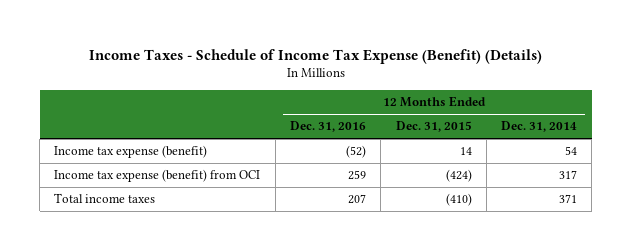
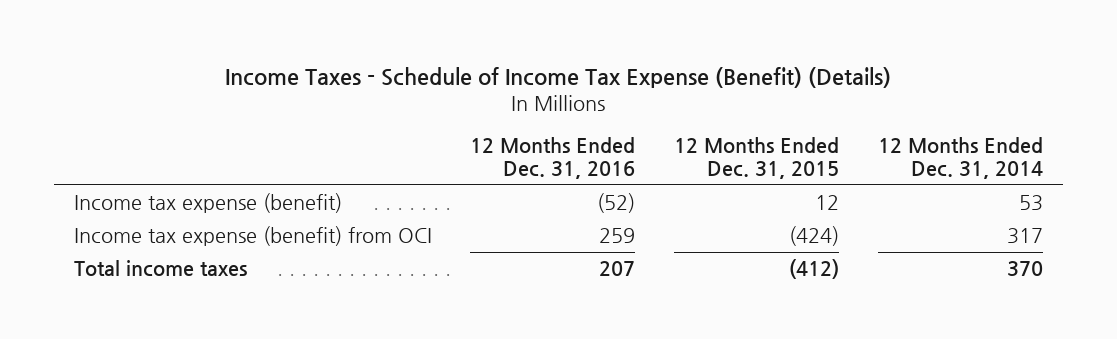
- Income tax expense (benefit) | (52) | 14 | 54
+ Income tax expense (benefit) | (52) | 12 | 53
- Total income taxes | 207 | (410) | 371
+ Total income taxes | 207 | (412) | 370

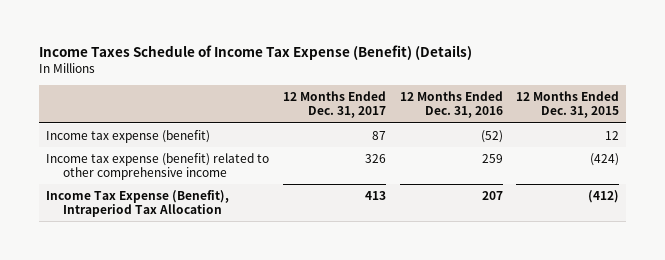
- Income Taxes - Schedule of Income Tax Expense (Benefit) (Details)
+ Income Taxes Schedule of Income Tax Expense (Benefit) (Details)
- | 12 Months Ended Dec. 31, 2016 | 12 Months Ended Dec. 31, 2015 | 12 Months Ended Dec. 31, 2014
+ | 12 Months Ended Dec. 31, 2017 | 12 Months Ended Dec. 31, 2016 | 12 Months Ended Dec. 31, 2015
- Income tax expense (benefit) from OCI | 259 | (424) | 317
- Total income taxes | 207 | (412) | 370
+ Income tax expense (benefit) related to other comprehensive income | 326 | 259 | (424)
+ Income Tax Expense (Benefit), Intraperiod Tax Allocation | 413 | 207 | (412)

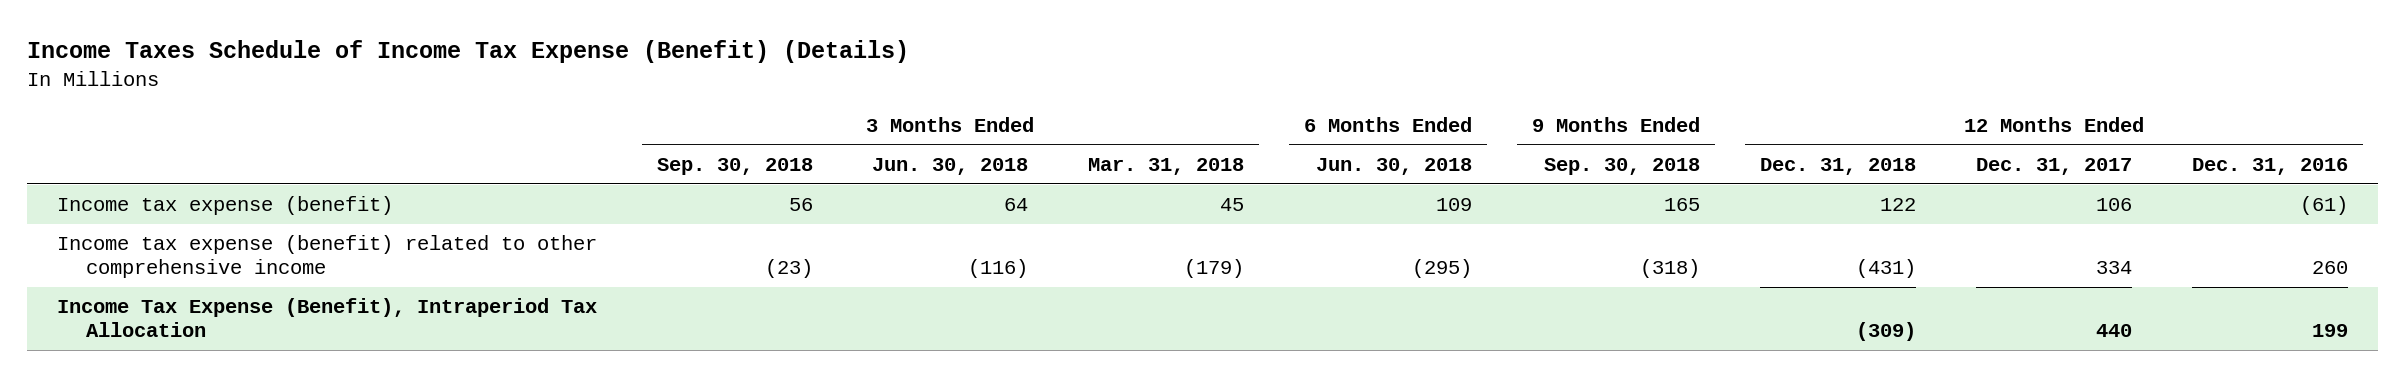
- | 12 Months Ended Dec. 31, 2017 | 12 Months Ended Dec. 31, 2016 | 12 Months Ended Dec. 31, 2015
+ | 3 Months Ended Sep. 30, 2018 | 3 Months Ended Jun. 30, 2018 | 3 Months Ended Mar. 31, 2018 | 6 Months Ended Jun. 30, 2018 | 9 Months Ended Sep. 30, 2018 | 12 Months Ended Dec. 31, 2018 | 12 Months Ended Dec. 31, 2017 | 12 Months Ended Dec. 31, 2016
- Income tax expense (benefit) | 87 | (52) | 12
- Income tax expense (benefit) related to other comprehensive income | 326 | 259 | (424)
- Income Tax Expense (Benefit), Intraperiod Tax Allocation | 413 | 207 | (412)
+ Income tax expense (benefit) | 56 | 64 | 45 | 109 | 165 | 122 | 106 | (61)
+ Income tax expense (benefit) related to other comprehensive income | (23) | (116) | (179) | (295) | (318) | (431) | 334 | 260
+ Income Tax Expense (Benefit), Intraperiod Tax Allocation | | | | | | (309) | 440 | 199

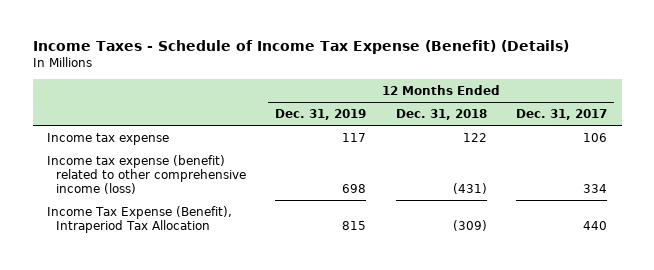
- Income Taxes Schedule of Income Tax Expense (Benefit) (Details)
+ Income Taxes - Schedule of Income Tax Expense (Benefit) (Details)
- | 3 Months Ended Sep. 30, 2018 | 3 Months Ended Jun. 30, 2018 | 3 Months Ended Mar. 31, 2018 | 6 Months Ended Jun. 30, 2018 | 9 Months Ended Sep. 30, 2018 | 12 Months Ended Dec. 31, 2018 | 12 Months Ended Dec. 31, 2017 | 12 Months Ended Dec. 31, 2016
+ | 12 Months Ended Dec. 31, 2019 | 12 Months Ended Dec. 31, 2018 | 12 Months Ended Dec. 31, 2017
- Income tax expense (benefit) | 56 | 64 | 45 | 109 | 165 | 122 | 106 | (61)
- Income tax expense (benefit) related to other comprehensive income | (23) | (116) | (179) | (295) | (318) | (431) | 334 | 260
+ Income tax expense | 117 | 122 | 106
+ Income tax expense (benefit) related to other comprehensive income (loss) | 698 | (431) | 334

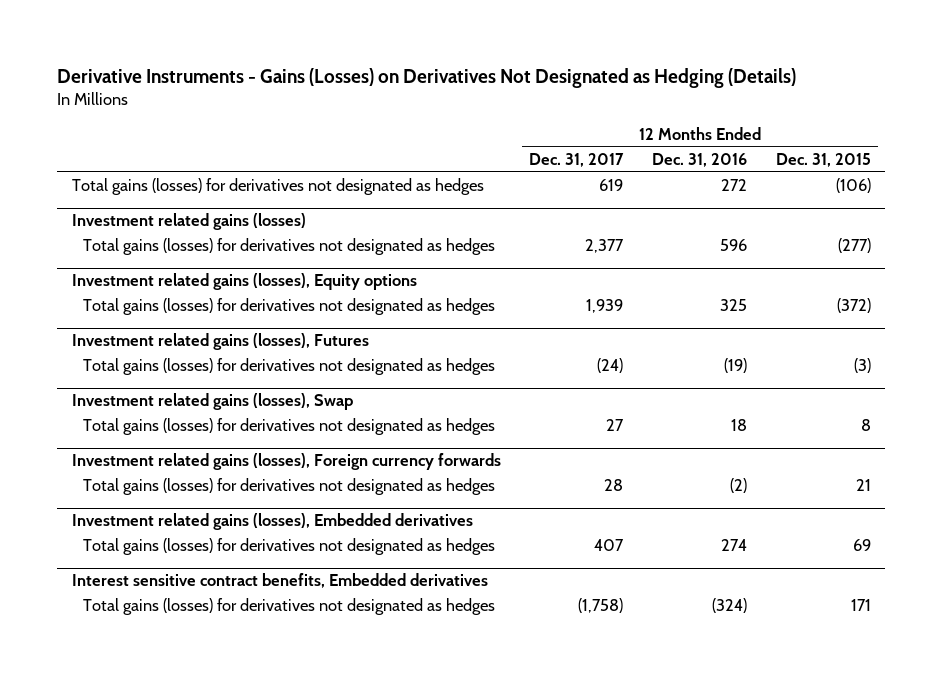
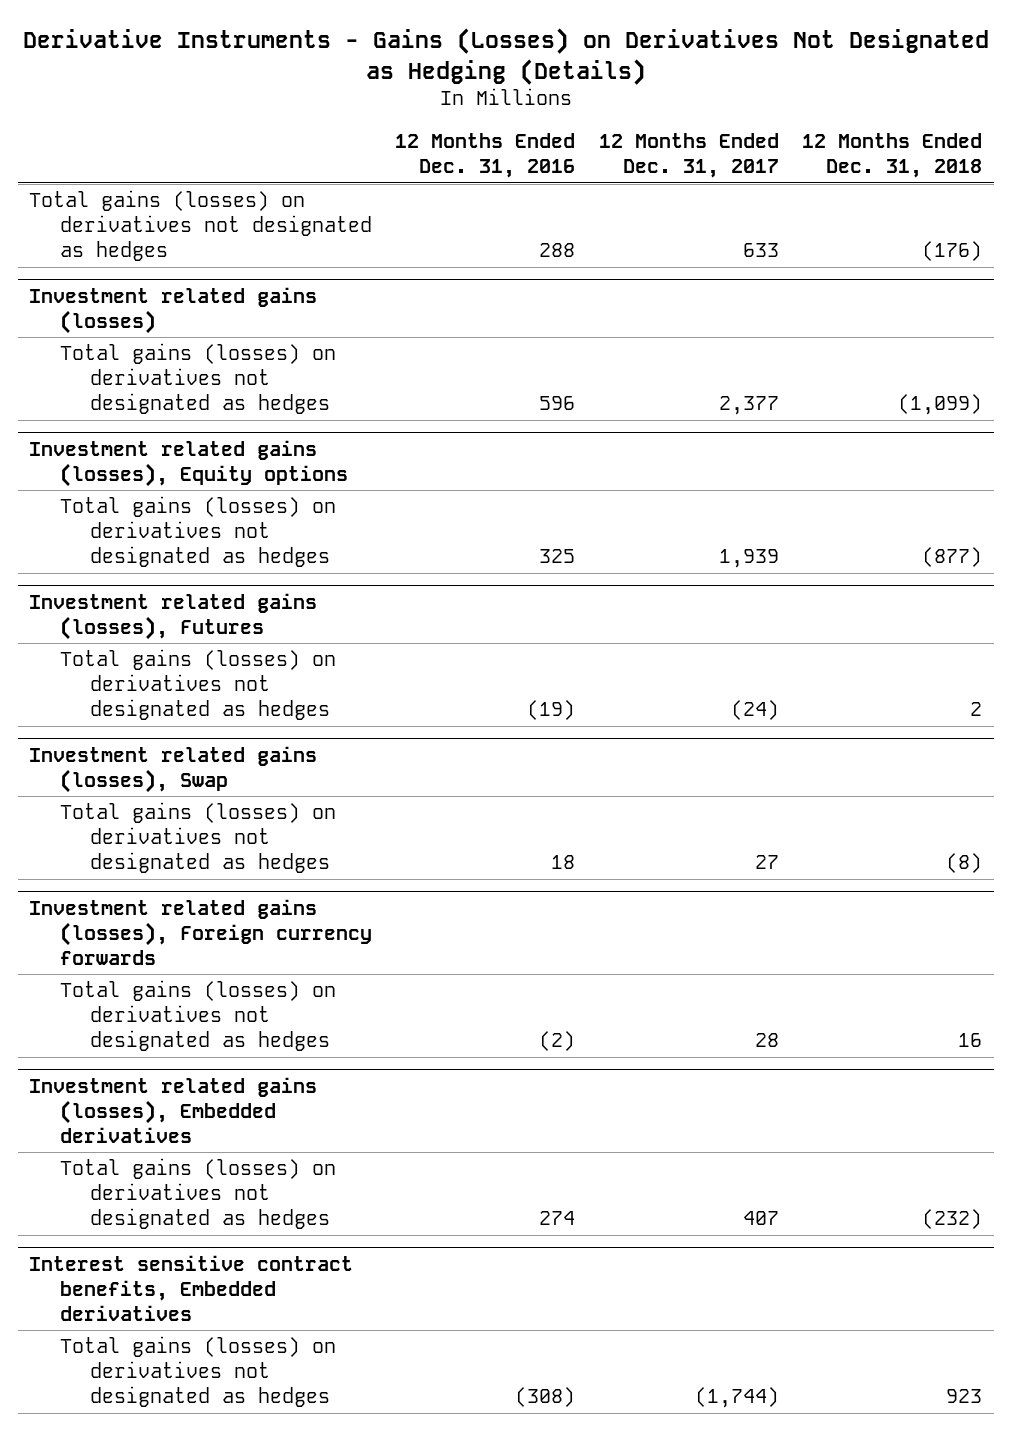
- | 12 Months Ended Dec. 31, 2017 | 12 Months Ended Dec. 31, 2016 | 12 Months Ended Dec. 31, 2015
+ | 12 Months Ended Dec. 31, 2016 | 12 Months Ended Dec. 31, 2017 | 12 Months Ended Dec. 31, 2018
- Total gains (losses) for derivatives not designated as hedges | 619 | 272 | (106)
+ Total gains (losses) on derivatives not designated as hedges | 288 | 633 | (176)
@ Investment related gains (losses)
- Total gains (losses) for derivatives not designated as hedges | 2,377 | 596 | (277)
+ Total gains (losses) on derivatives not designated as hedges | 596 | 2,377 | (1,099)
@ Investment related gains (losses), Equity options
- Total gains (losses) for derivatives not designated as hedges | 1,939 | 325 | (372)
+ Total gains (losses) on derivatives not designated as hedges | 325 | 1,939 | (877)
@ Investment related gains (losses), Futures
- Total gains (losses) for derivatives not designated as hedges | (24) | (19) | (3)
+ Total gains (losses) on derivatives not designated as hedges | (19) | (24) | 2
@ Investment related gains (losses), Swap
- Total gains (losses) for derivatives not designated as hedges | 27 | 18 | 8
+ Total gains (losses) on derivatives not designated as hedges | 18 | 27 | (8)
@ Investment related gains (losses), Foreign currency forwards
- Total gains (losses) for derivatives not designated as hedges | 28 | (2) | 21
+ Total gains (losses) on derivatives not designated as hedges | (2) | 28 | 16
@ Investment related gains (losses), Embedded derivatives
- Total gains (losses) for derivatives not designated as hedges | 407 | 274 | 69
+ Total gains (losses) on derivatives not designated as hedges | 274 | 407 | (232)
@ Interest sensitive contract benefits, Embedded derivatives
- Total gains (losses) for derivatives not designated as hedges | (1,758) | (324) | 171
+ Total gains (losses) on derivatives not designated as hedges | (308) | (1,744) | 923

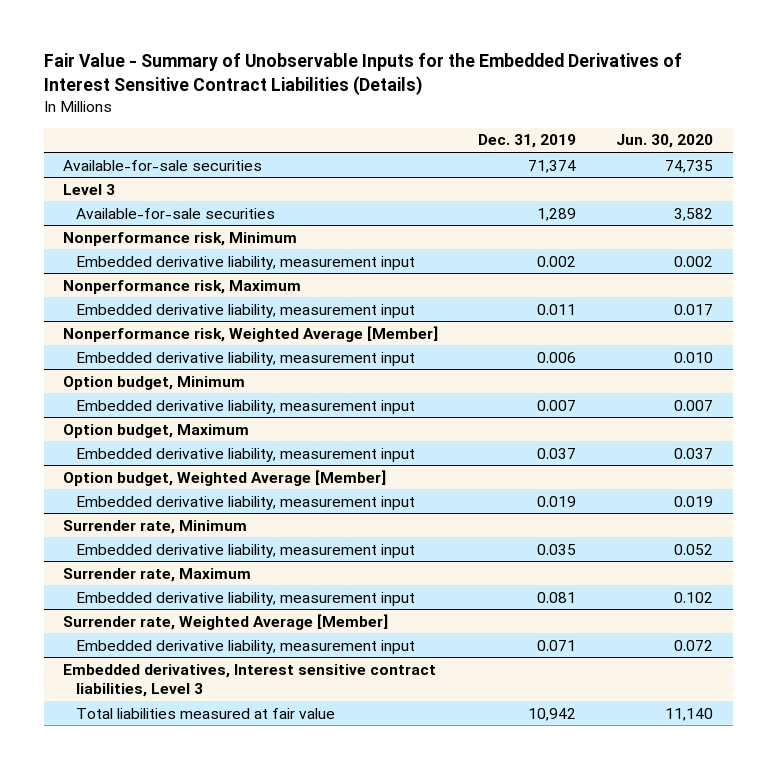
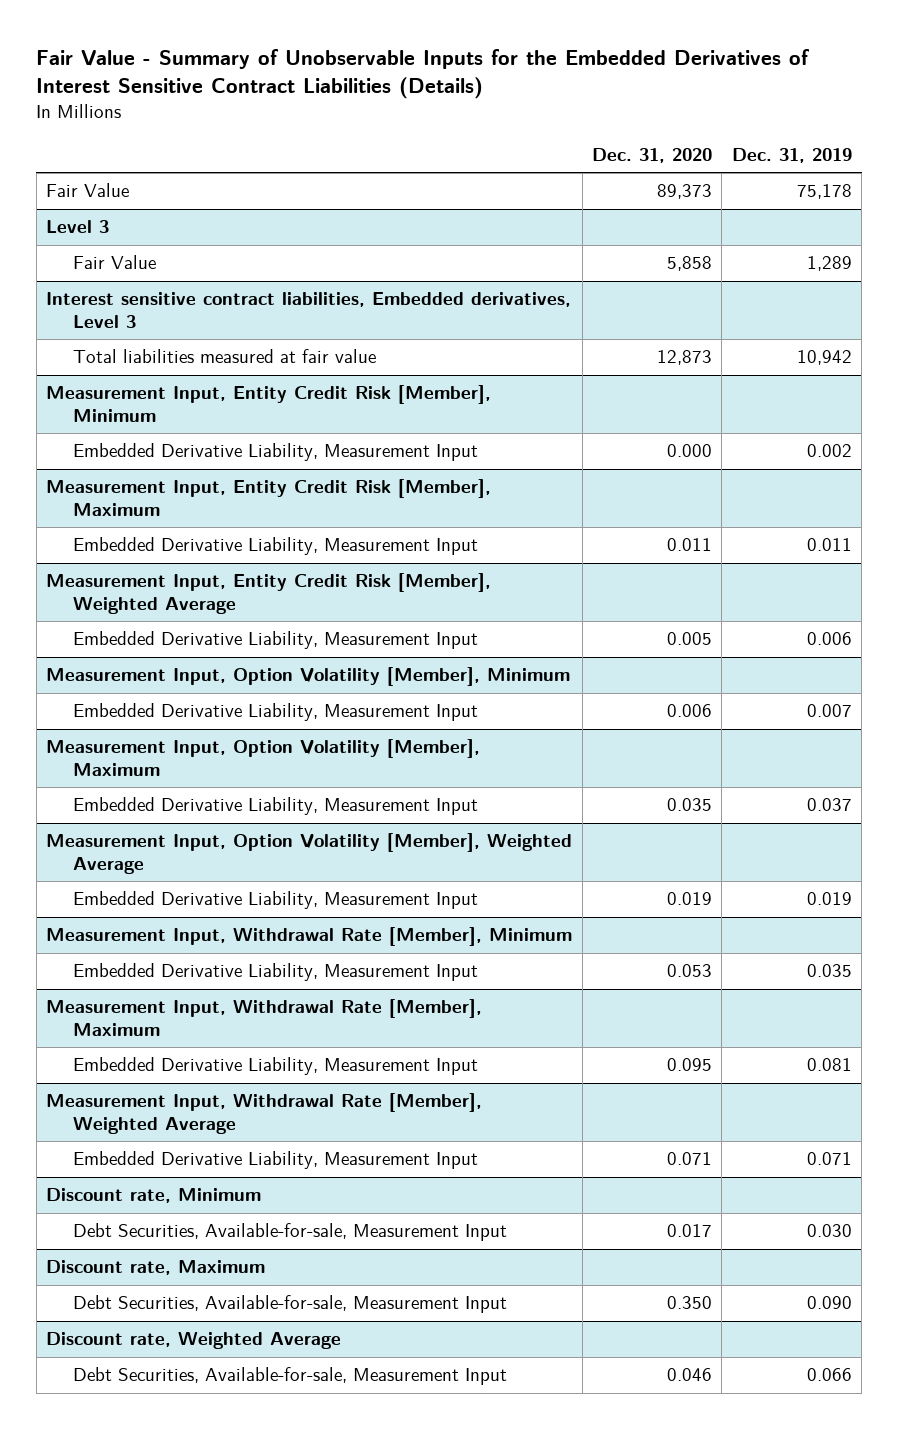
- | Dec. 31, 2019 | Jun. 30, 2020
+ | Dec. 31, 2020 | Dec. 31, 2019
- Available-for-sale securities | 71,374 | 74,735
+ Fair Value | 89,373 | 75,178
@ Level 3
- Available-for-sale securities | 1,289 | 3,582
- Nonperformance risk, Minimum
- Embedded derivative liability, measurement input | 0.002 | 0.002
- Nonperformance risk, Maximum
- Embedded derivative liability, measurement input | 0.011 | 0.017
- Nonperformance risk, Weighted Average [Member]
- Embedded derivative liability, measurement input | 0.006 | 0.010
- Option budget, Minimum
- Embedded derivative liability, measurement input | 0.007 | 0.007
- Option budget, Maximum
- Embedded derivative liability, measurement input | 0.037 | 0.037
- Option budget, Weighted Average [Member]
- Embedded derivative liability, measurement input | 0.019 | 0.019
- Surrender rate, Minimum
- Embedded derivative liability, measurement input | 0.035 | 0.052
- Surrender rate, Maximum
- Embedded derivative liability, measurement input | 0.081 | 0.102
- Surrender rate, Weighted Average [Member]
- Embedded derivative liability, measurement input | 0.071 | 0.072
- Embedded derivatives, Interest sensitive contract liabilities, Level 3
@ Level 3
+ Fair Value | 5,858 | 1,289
+ Interest sensitive contract liabilities, Embedded derivatives, Level 3
+ Measurement Input, Entity Credit Risk [Member], Minimum
+ Embedded Derivative Liability, Measurement Input | 0.000 | 0.002
+ Measurement Input, Entity Credit Risk [Member], Maximum
+ Embedded Derivative Liability, Measurement Input | 0.011 | 0.011
+ Measurement Input, Entity Credit Risk [Member], Weighted Average
+ Embedded Derivative Liability, Measurement Input | 0.005 | 0.006
+ Measurement Input, Option Volatility [Member], Minimum
+ Embedded Derivative Liability, Measurement Input | 0.006 | 0.007
+ Measurement Input, Option Volatility [Member], Maximum
+ Embedded Derivative Liability, Measurement Input | 0.035 | 0.037
+ Measurement Input, Option Volatility [Member], Weighted Average
+ Embedded Derivative Liability, Measurement Input | 0.019 | 0.019
+ Measurement Input, Withdrawal Rate [Member], Minimum
+ Embedded Derivative Liability, Measurement Input | 0.053 | 0.035
+ Measurement Input, Withdrawal Rate [Member], Maximum
+ Embedded Derivative Liability, Measurement Input | 0.095 | 0.081
+ Measurement Input, Withdrawal Rate [Member], Weighted Average
+ Embedded Derivative Liability, Measurement Input | 0.071 | 0.071
+ Discount rate, Minimum
+ Debt Securities, Available-for-sale, Measurement Input | 0.017 | 0.030
+ Discount rate, Maximum
+ Debt Securities, Available-for-sale, Measurement Input | 0.350 | 0.090
+ Discount rate, Weighted Average
+ Debt Securities, Available-for-sale, Measurement Input | 0.046 | 0.066

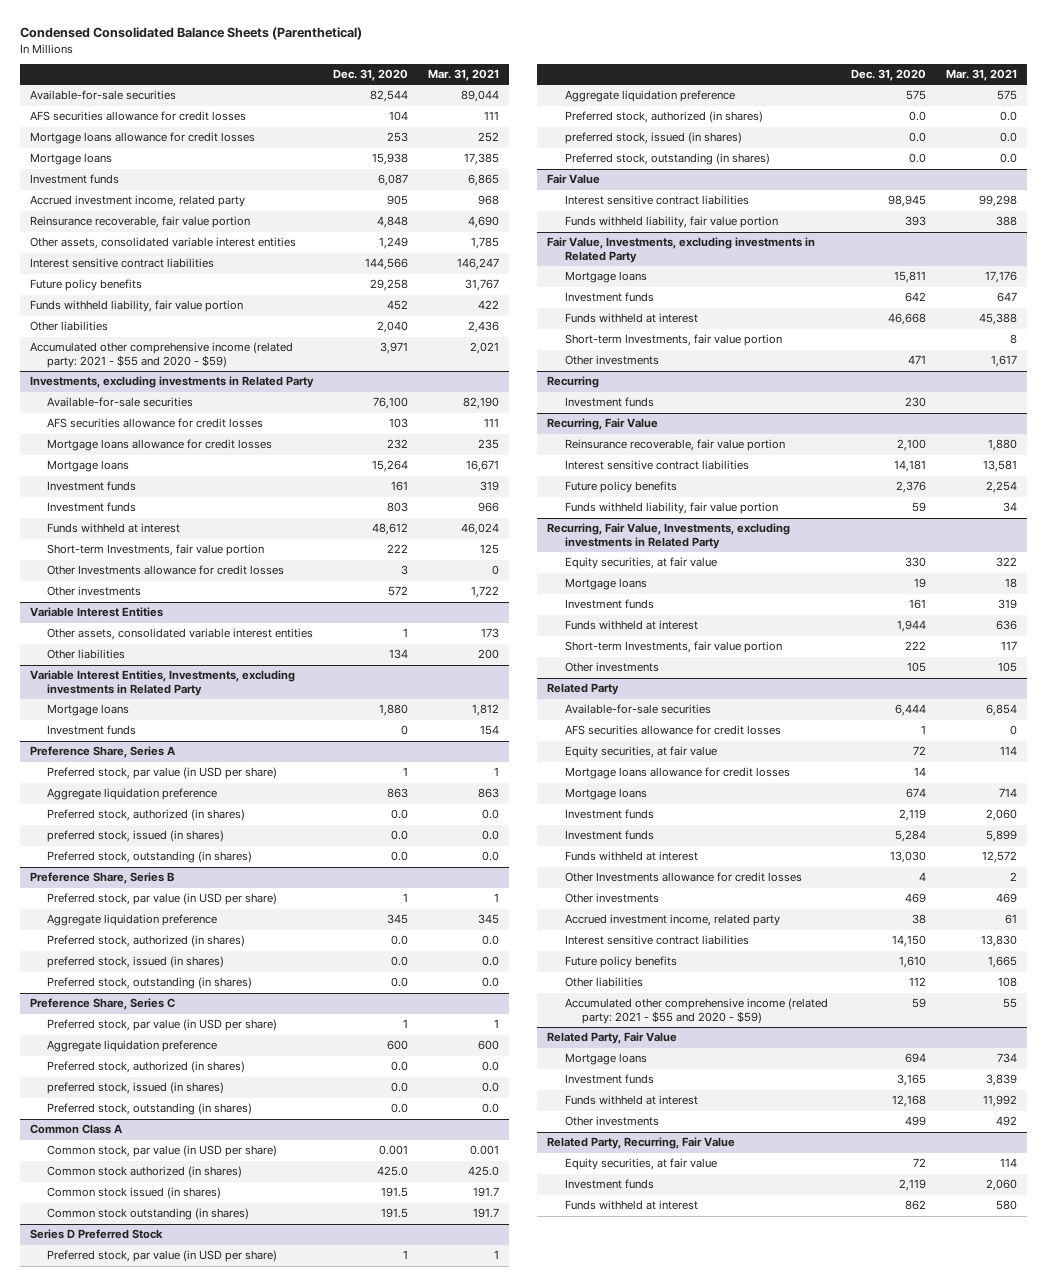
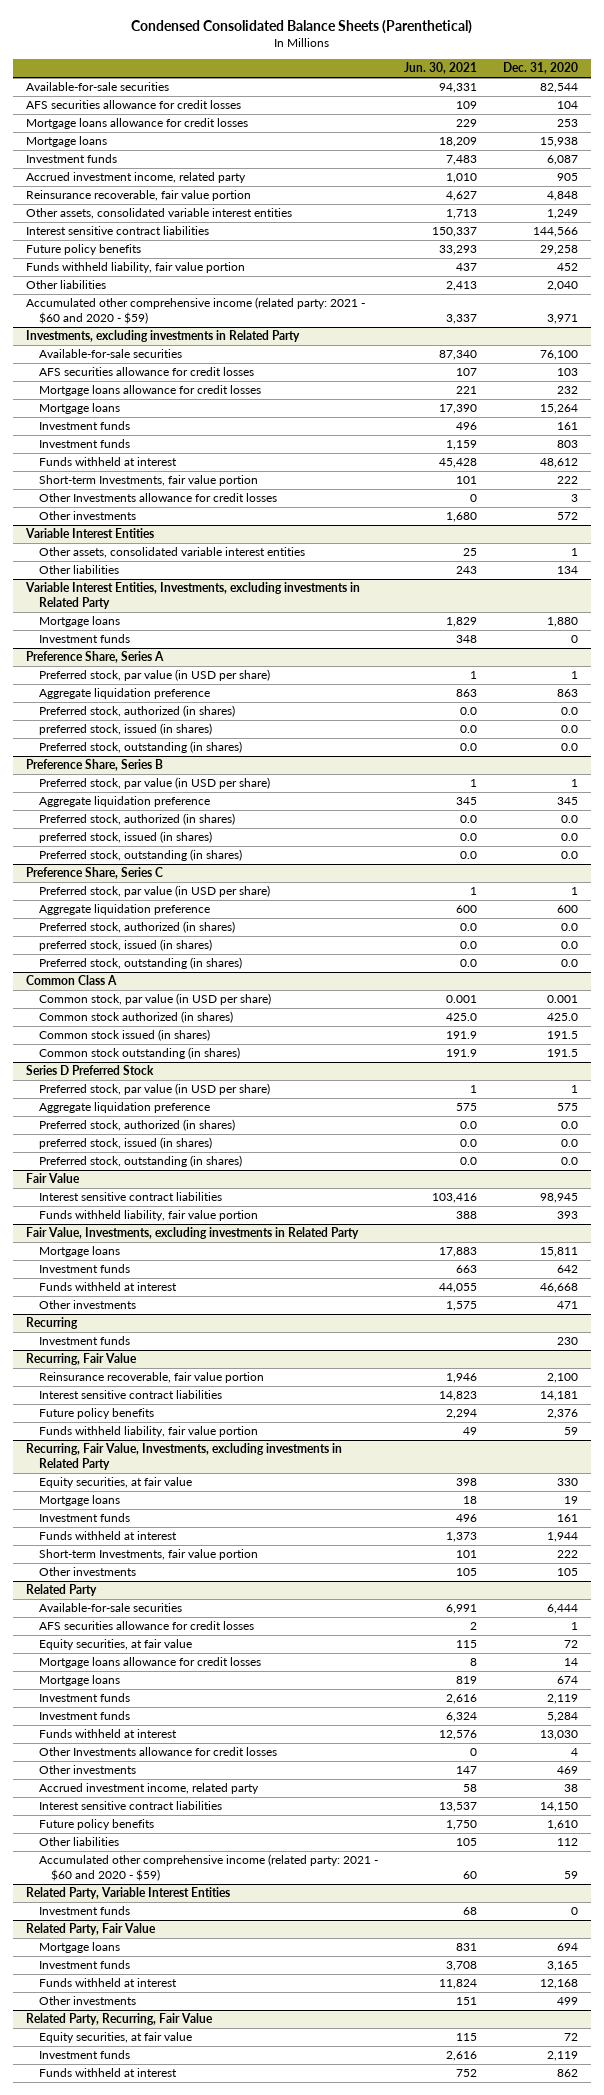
- | Dec. 31, 2020 | Mar. 31, 2021
+ | Jun. 30, 2021 | Dec. 31, 2020
- Accumulated other comprehensive income (related party: 2021 - $55 and 2020 - $59) | 3,971 | 2,021
+ Accumulated other comprehensive income (related party: 2021 - $60 and 2020 - $59) | 3,337 | 3,971
@ Fair Value, Investments, excluding investments in Related Party
- Short-term Investments, fair value portion | | 8
@ Related Party
- Accumulated other comprehensive income (related party: 2021 - $55 and 2020 - $59) | 59 | 55
+ Accumulated other comprehensive income (related party: 2021 - $60 and 2020 - $59) | 60 | 59
+ Related Party, Variable Interest Entities
+ Investment funds | 68 | 0

